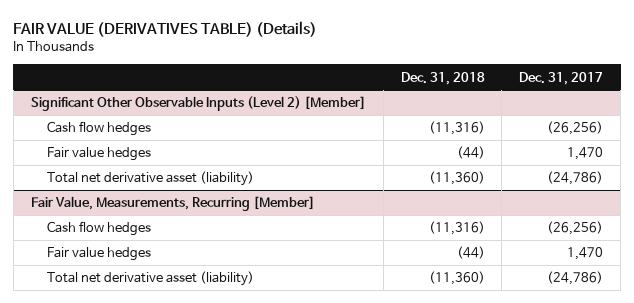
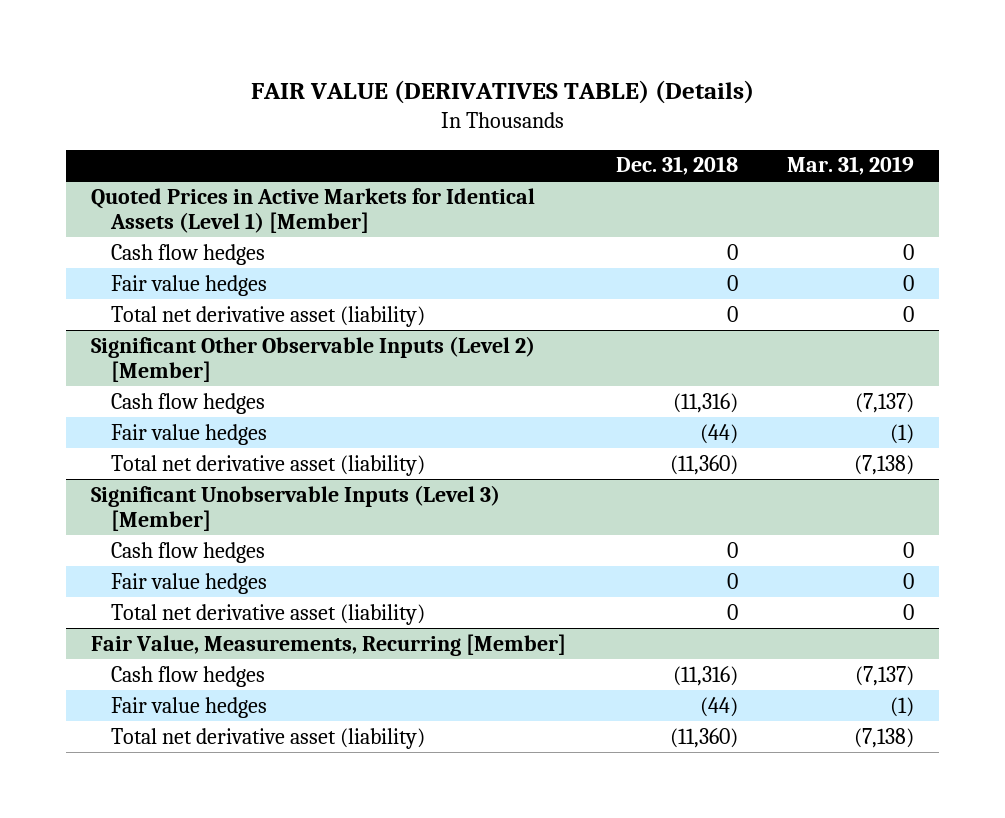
- | Dec. 31, 2018 | Dec. 31, 2017
+ | Dec. 31, 2018 | Mar. 31, 2019
+ Quoted Prices in Active Markets for Identical Assets (Level 1) [Member]
+ Cash flow hedges | 0 | 0
+ Fair value hedges | 0 | 0
+ Total net derivative asset (liability) | 0 | 0
+ Significant Unobservable Inputs (Level 3) [Member]
+ Cash flow hedges | 0 | 0
+ Fair value hedges | 0 | 0
+ Total net derivative asset (liability) | 0 | 0

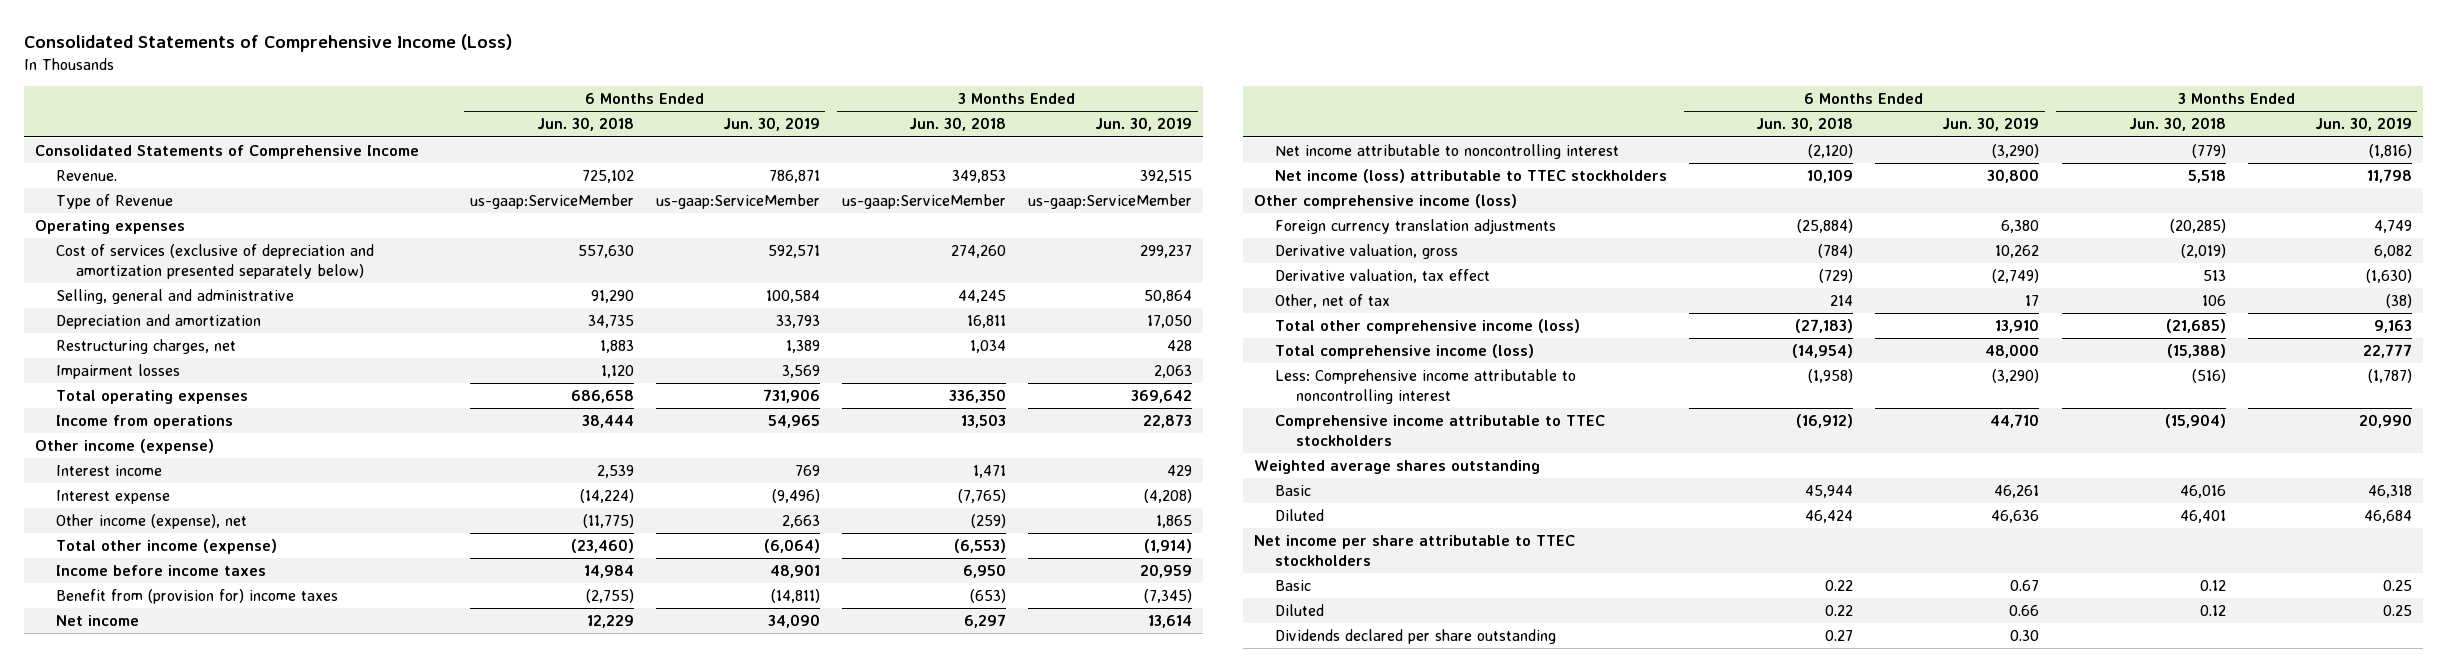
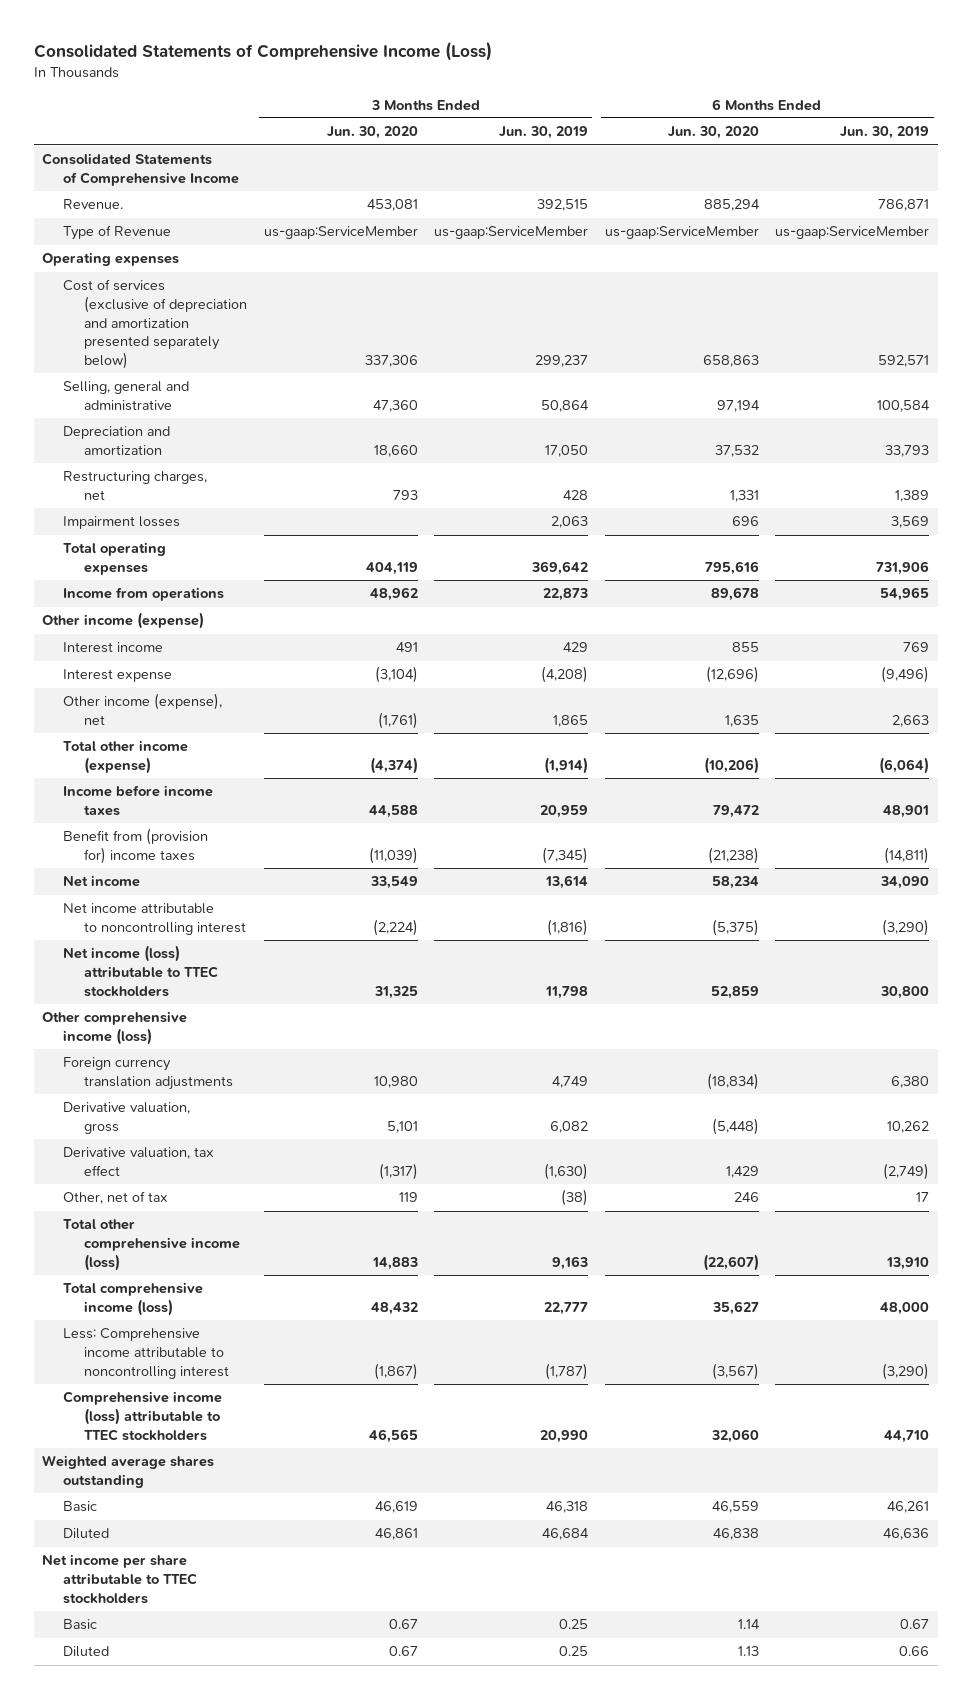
- | 6 Months Ended Jun. 30, 2018 | 6 Months Ended Jun. 30, 2019 | 3 Months Ended Jun. 30, 2018 | 3 Months Ended Jun. 30, 2019
+ | 3 Months Ended Jun. 30, 2020 | 3 Months Ended Jun. 30, 2019 | 6 Months Ended Jun. 30, 2020 | 6 Months Ended Jun. 30, 2019
- Comprehensive income attributable to TTEC stockholders | (16,912) | 44,710 | (15,904) | 20,990
+ Comprehensive income (loss) attributable to TTEC stockholders | 46,565 | 20,990 | 32,060 | 44,710
- Dividends declared per share outstanding | 0.27 | 0.30 | |

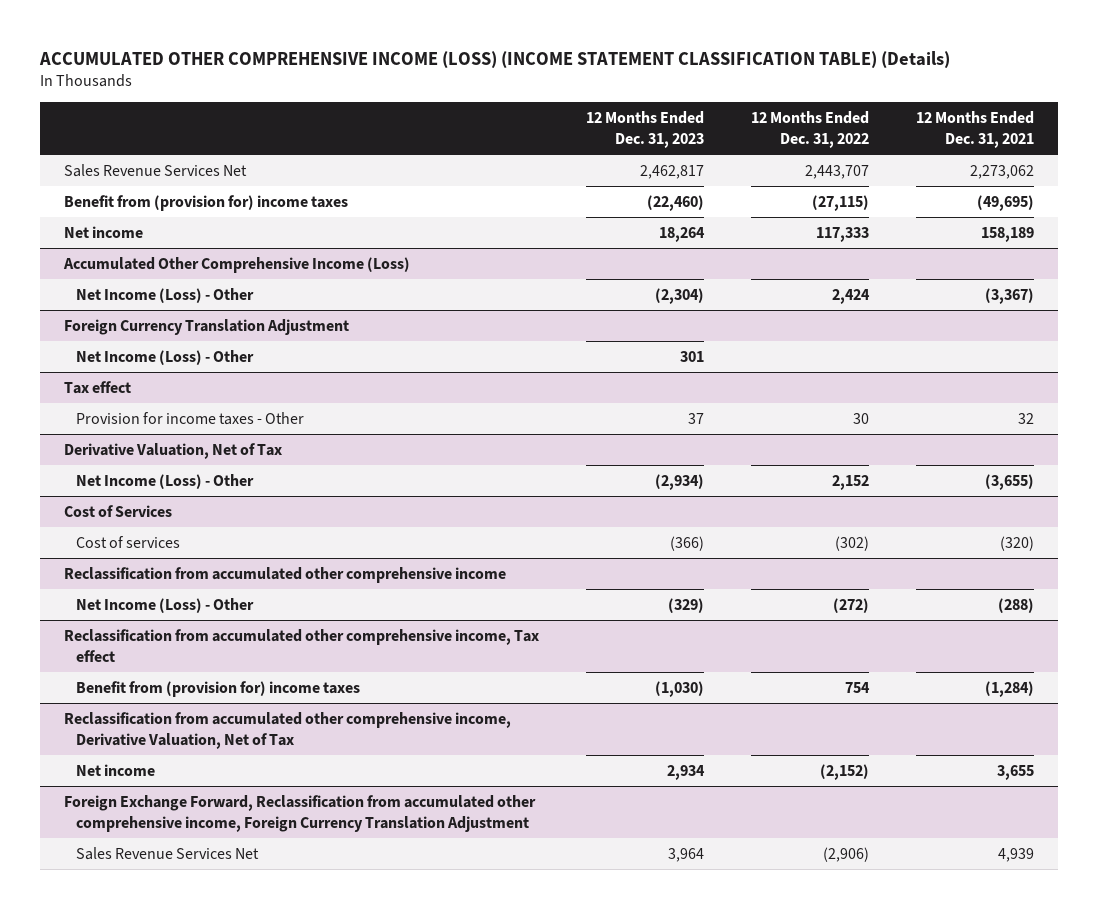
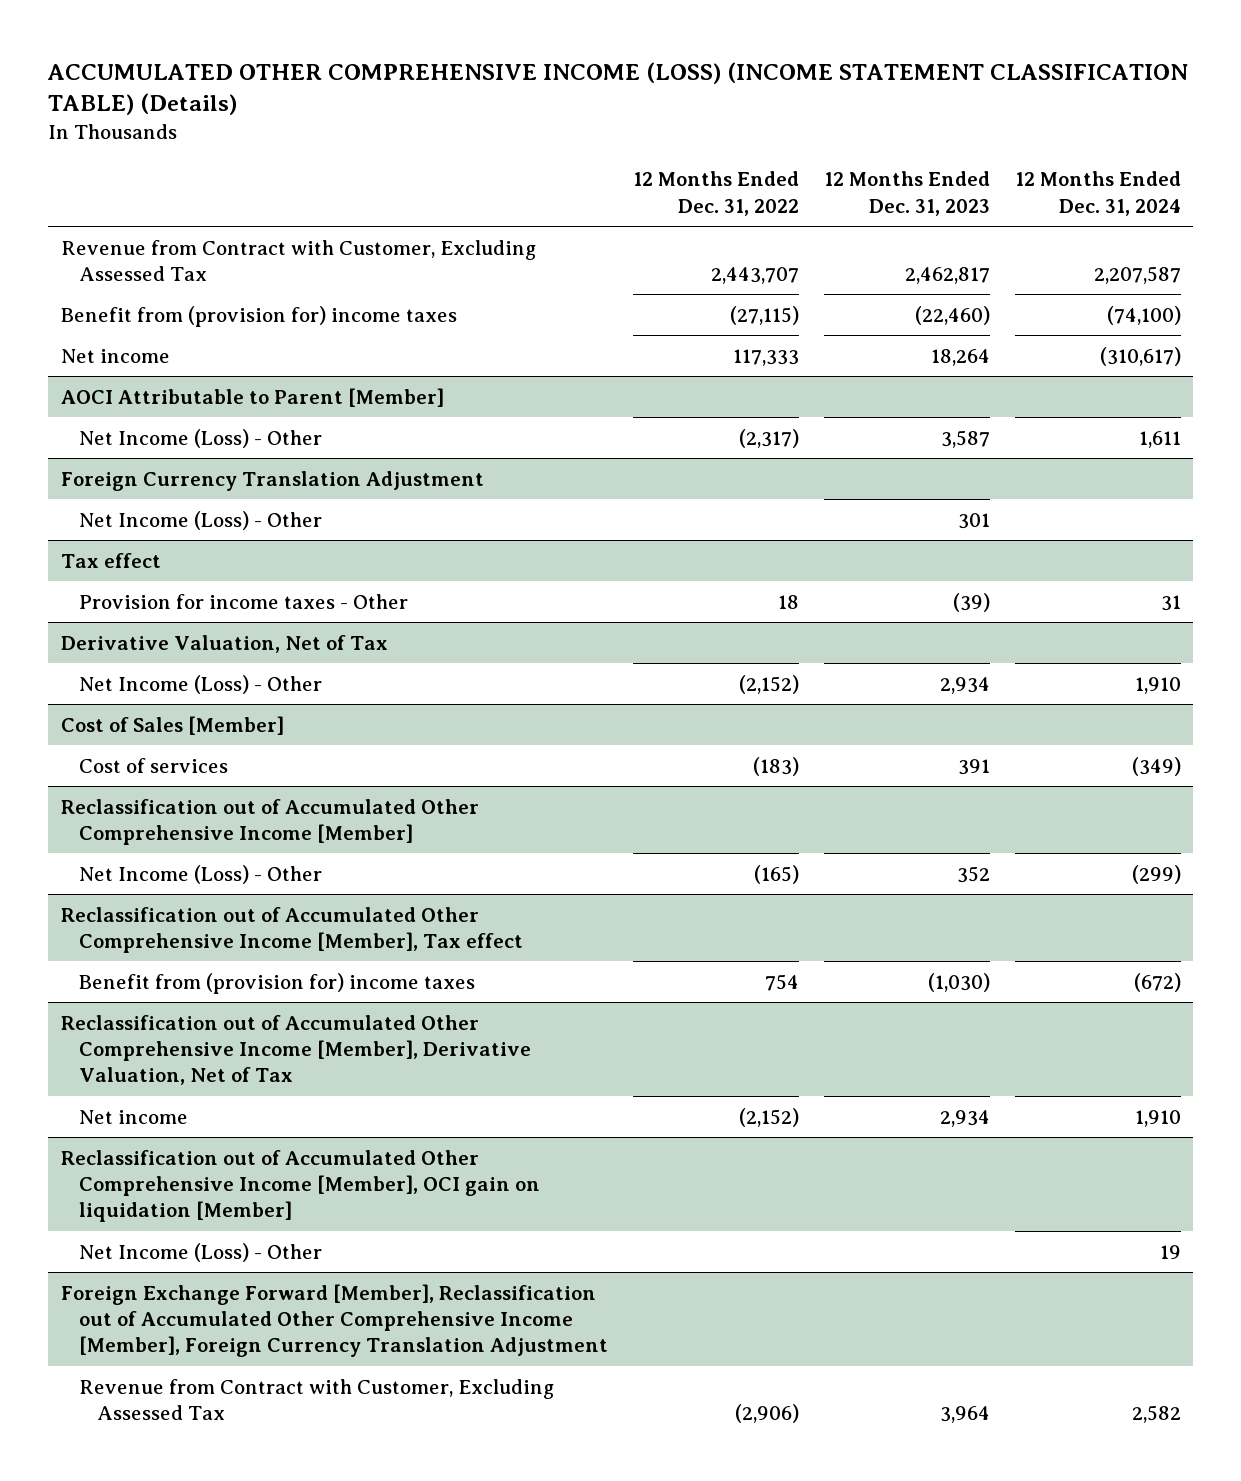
- | 12 Months Ended Dec. 31, 2023 | 12 Months Ended Dec. 31, 2022 | 12 Months Ended Dec. 31, 2021
+ | 12 Months Ended Dec. 31, 2022 | 12 Months Ended Dec. 31, 2023 | 12 Months Ended Dec. 31, 2024
- Sales Revenue Services Net | 2,462,817 | 2,443,707 | 2,273,062
+ Revenue from Contract with Customer, Excluding Assessed Tax | 2,443,707 | 2,462,817 | 2,207,587
- Accumulated Other Comprehensive Income (Loss)
- Net Income (Loss) - Other | (2,304) | 2,424 | (3,367)
+ AOCI Attributable to Parent [Member]
+ Net Income (Loss) - Other | (2,317) | 3,587 | 1,611
@ Tax effect
- Provision for income taxes - Other | 37 | 30 | 32
+ Provision for income taxes - Other | 18 | (39) | 31
@ Derivative Valuation, Net of Tax
- Net Income (Loss) - Other | (2,934) | 2,152 | (3,655)
- Cost of Services
- Cost of services | (366) | (302) | (320)
- Reclassification from accumulated other comprehensive income
- Net Income (Loss) - Other | (329) | (272) | (288)
- Reclassification from accumulated other comprehensive income, Tax effect
@ Derivative Valuation, Net of Tax
+ Net Income (Loss) - Other | (2,152) | 2,934 | 1,910
+ Cost of Sales [Member]
+ Cost of services | (183) | 391 | (349)
+ Reclassification out of Accumulated Other Comprehensive Income [Member]
+ Net Income (Loss) - Other | (165) | 352 | (299)
+ Reclassification out of Accumulated Other Comprehensive Income [Member], Tax effect
- Reclassification from accumulated other comprehensive income, Derivative Valuation, Net of Tax
+ Reclassification out of Accumulated Other Comprehensive Income [Member], Derivative Valuation, Net of Tax
- Foreign Exchange Forward, Reclassification from accumulated other comprehensive income, Foreign Currency Translation Adjustment
- Sales Revenue Services Net | 3,964 | (2,906) | 4,939
+ Reclassification out of Accumulated Other Comprehensive Income [Member], OCI gain on liquidation [Member]
+ Net Income (Loss) - Other | | | 19
+ Foreign Exchange Forward [Member], Reclassification out of Accumulated Other Comprehensive Income [Member], Foreign Currency Translation Adjustment
+ Revenue from Contract with Customer, Excluding Assessed Tax | (2,906) | 3,964 | 2,582

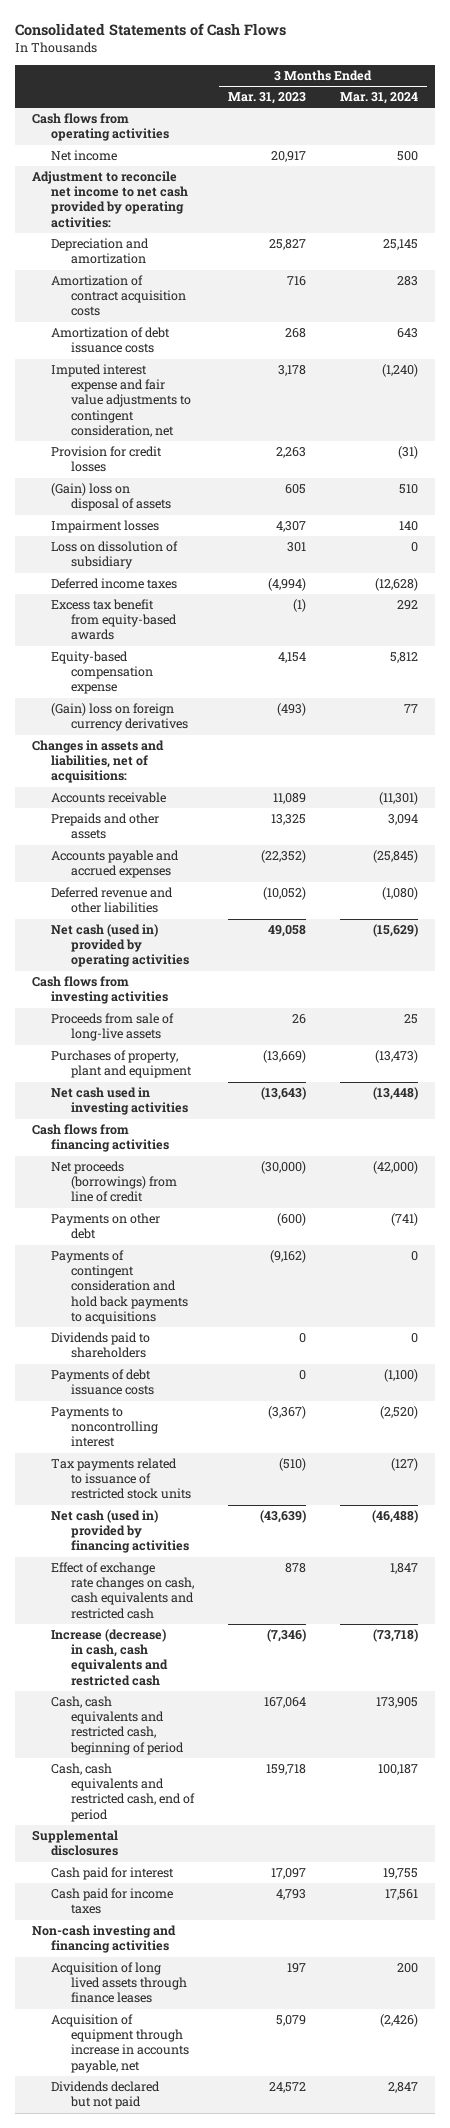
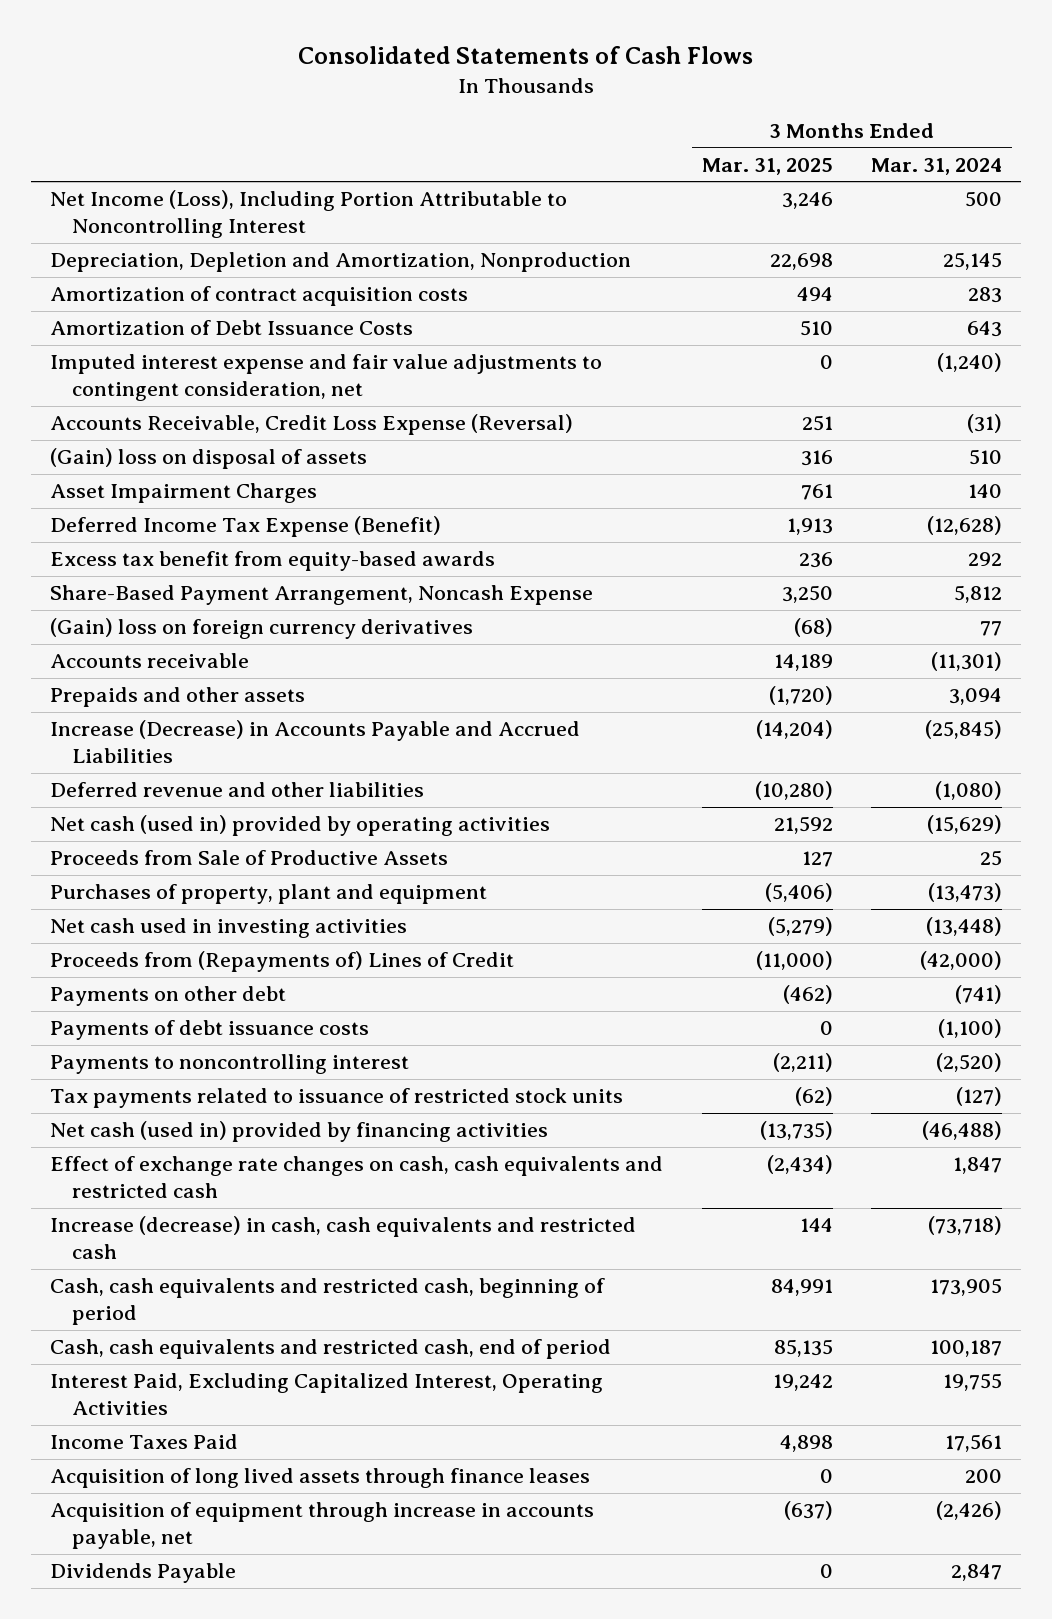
- | 3 Months Ended Mar. 31, 2023 | 3 Months Ended Mar. 31, 2024
+ | 3 Months Ended Mar. 31, 2025 | 3 Months Ended Mar. 31, 2024
- Cash flows from operating activities
- Net income | 20,917 | 500
- Adjustment to reconcile net income to net cash provided by operating activities:
- Depreciation and amortization | 25,827 | 25,145
+ Net Income (Loss), Including Portion Attributable to Noncontrolling Interest | 3,246 | 500
+ Depreciation, Depletion and Amortization, Nonproduction | 22,698 | 25,145
- Amortization of debt issuance costs | 268 | 643
+ Amortization of Debt Issuance Costs | 510 | 643
- Provision for credit losses | 2,263 | (31)
+ Accounts Receivable, Credit Loss Expense (Reversal) | 251 | (31)
- Impairment losses | 4,307 | 140
- Loss on dissolution of subsidiary | 301 | 0
- Deferred income taxes | (4,994) | (12,628)
+ Asset Impairment Charges | 761 | 140
+ Deferred Income Tax Expense (Benefit) | 1,913 | (12,628)
- Equity-based compensation expense | 4,154 | 5,812
+ Share-Based Payment Arrangement, Noncash Expense | 3,250 | 5,812
- Changes in assets and liabilities, net of acquisitions:
- Accounts payable and accrued expenses | (22,352) | (25,845)
+ Increase (Decrease) in Accounts Payable and Accrued Liabilities | (14,204) | (25,845)
- Cash flows from investing activities
- Proceeds from sale of long-live assets | 26 | 25
+ Proceeds from Sale of Productive Assets | 127 | 25
- Cash flows from financing activities
- Net proceeds (borrowings) from line of credit | (30,000) | (42,000)
+ Proceeds from (Repayments of) Lines of Credit | (11,000) | (42,000)
- Payments of contingent consideration and hold back payments to acquisitions | (9,162) | 0
- Dividends paid to shareholders | 0 | 0
- Supplemental disclosures
- Cash paid for interest | 17,097 | 19,755
- Cash paid for income taxes | 4,793 | 17,561
- Non-cash investing and financing activities
+ Interest Paid, Excluding Capitalized Interest, Operating Activities | 19,242 | 19,755
+ Income Taxes Paid | 4,898 | 17,561
- Dividends declared but not paid | 24,572 | 2,847
+ Dividends Payable | 0 | 2,847

